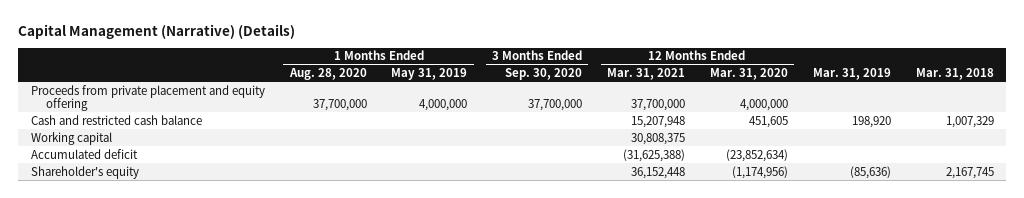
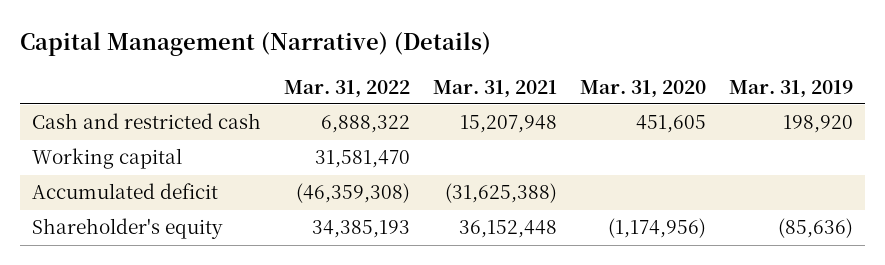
- | 1 Months Ended Aug. 28, 2020 | 1 Months Ended May 31, 2019 | 3 Months Ended Sep. 30, 2020 | 12 Months Ended Mar. 31, 2021 | 12 Months Ended Mar. 31, 2020 | Mar. 31, 2019 | Mar. 31, 2018
+ | Mar. 31, 2022 | Mar. 31, 2021 | Mar. 31, 2020 | Mar. 31, 2019
- Proceeds from private placement and equity offering | 37,700,000 | 4,000,000 | 37,700,000 | 37,700,000 | 4,000,000 | |
- Cash and restricted cash balance | | | | 15,207,948 | 451,605 | 198,920 | 1,007,329
+ Cash and restricted cash | 6,888,322 | 15,207,948 | 451,605 | 198,920

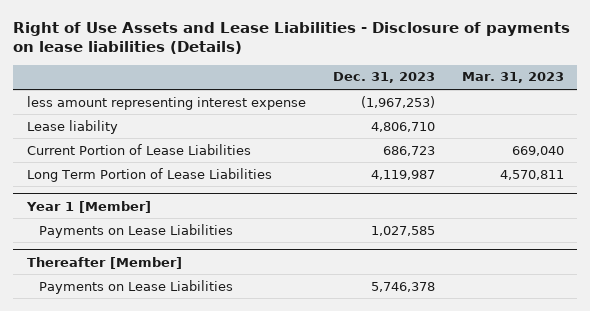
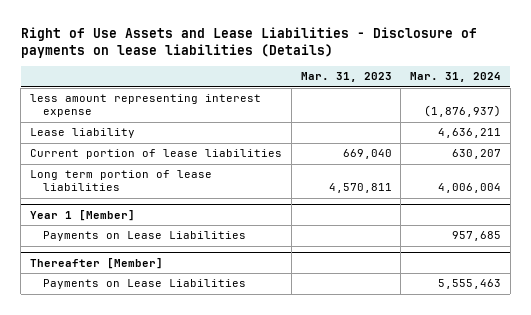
- | Dec. 31, 2023 | Mar. 31, 2023
+ | Mar. 31, 2023 | Mar. 31, 2024
- Current Portion of Lease Liabilities | 686,723 | 669,040
- Long Term Portion of Lease Liabilities | 4,119,987 | 4,570,811
+ Current portion of lease liabilities | 669,040 | 630,207
+ Long term portion of lease liabilities | 4,570,811 | 4,006,004

